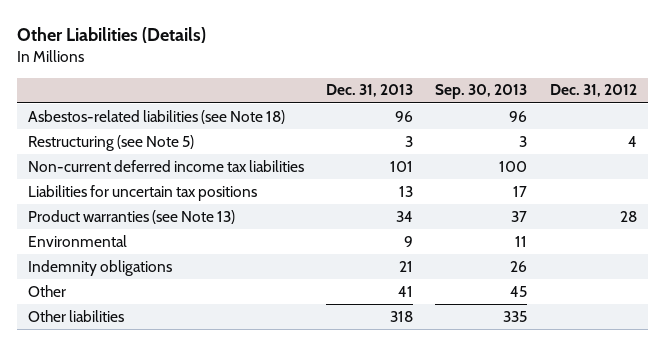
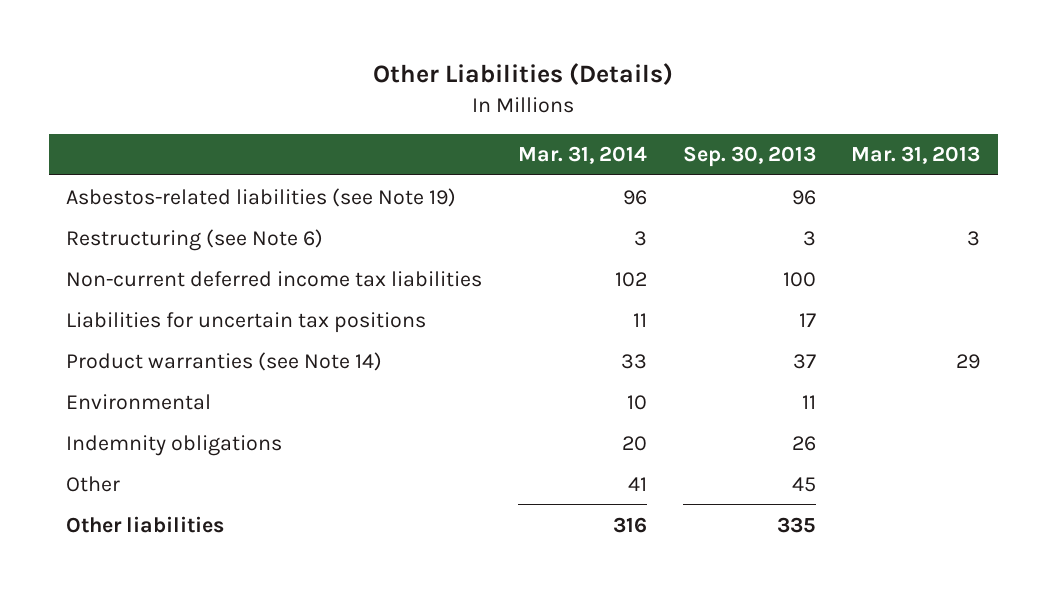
- | Dec. 31, 2013 | Sep. 30, 2013 | Dec. 31, 2012
+ | Mar. 31, 2014 | Sep. 30, 2013 | Mar. 31, 2013
- Asbestos-related liabilities (see Note 18) | 96 | 96 |
- Restructuring (see Note 5) | 3 | 3 | 4
+ Asbestos-related liabilities (see Note 19) | 96 | 96 |
+ Restructuring (see Note 6) | 3 | 3 | 3
- Product warranties (see Note 13) | 34 | 37 | 28
+ Product warranties (see Note 14) | 33 | 37 | 29

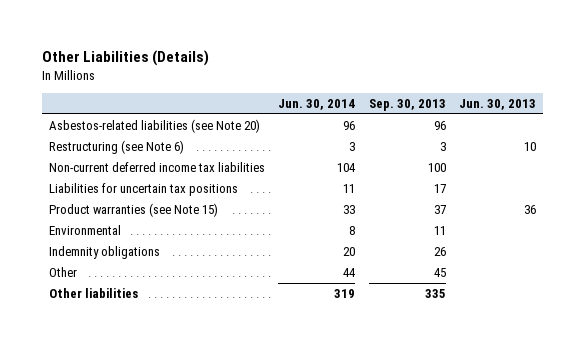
- | Mar. 31, 2014 | Sep. 30, 2013 | Mar. 31, 2013
+ | Jun. 30, 2014 | Sep. 30, 2013 | Jun. 30, 2013
- Asbestos-related liabilities (see Note 19) | 96 | 96 |
+ Asbestos-related liabilities (see Note 20) | 96 | 96 |
- Product warranties (see Note 14) | 33 | 37 | 29
+ Product warranties (see Note 15) | 33 | 37 | 36

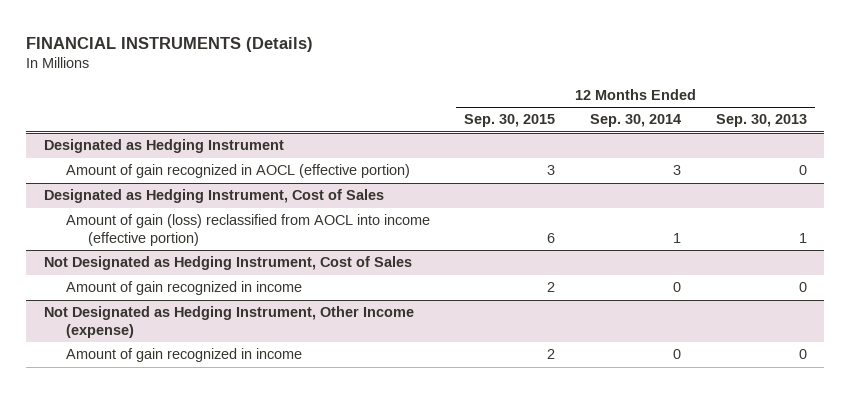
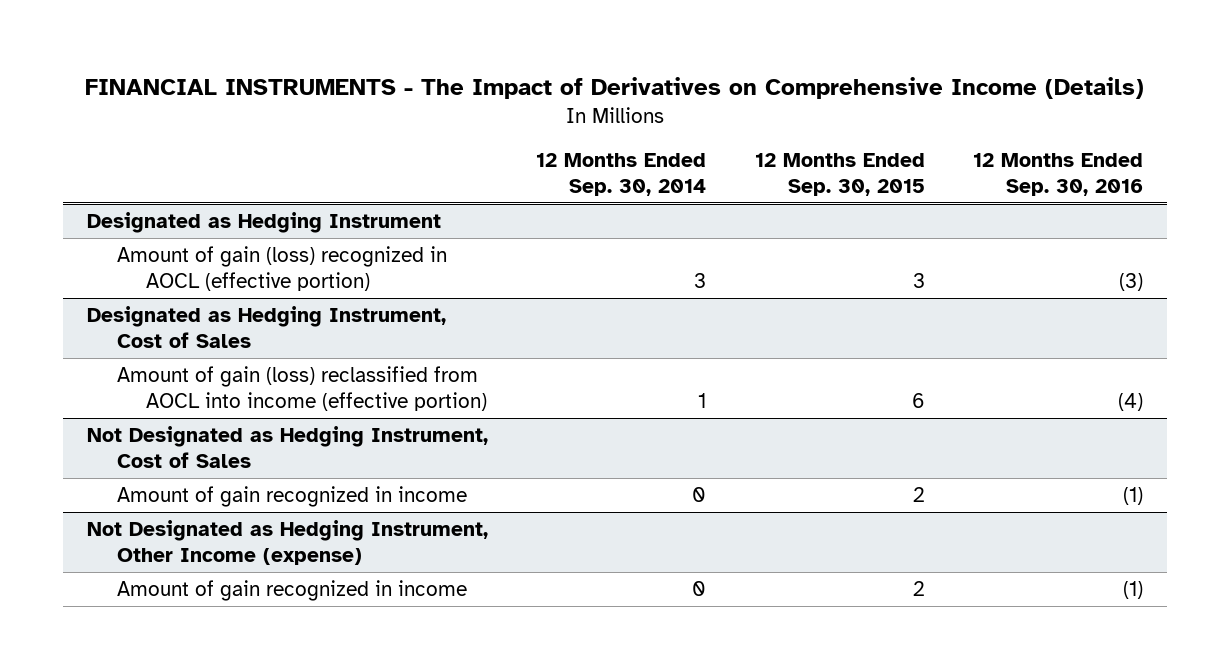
- FINANCIAL INSTRUMENTS (Details)
+ FINANCIAL INSTRUMENTS - The Impact of Derivatives on Comprehensive Income (Details)
- | 12 Months Ended Sep. 30, 2015 | 12 Months Ended Sep. 30, 2014 | 12 Months Ended Sep. 30, 2013
+ | 12 Months Ended Sep. 30, 2014 | 12 Months Ended Sep. 30, 2015 | 12 Months Ended Sep. 30, 2016
@ Designated as Hedging Instrument
- Amount of gain recognized in AOCL (effective portion) | 3 | 3 | 0
+ Amount of gain (loss) recognized in AOCL (effective portion) | 3 | 3 | (3)

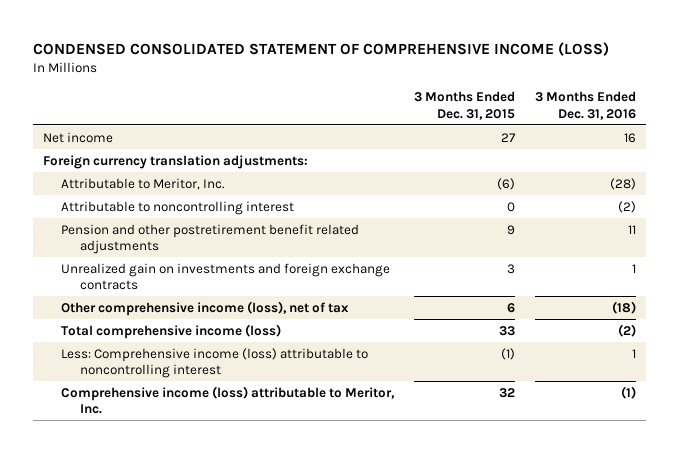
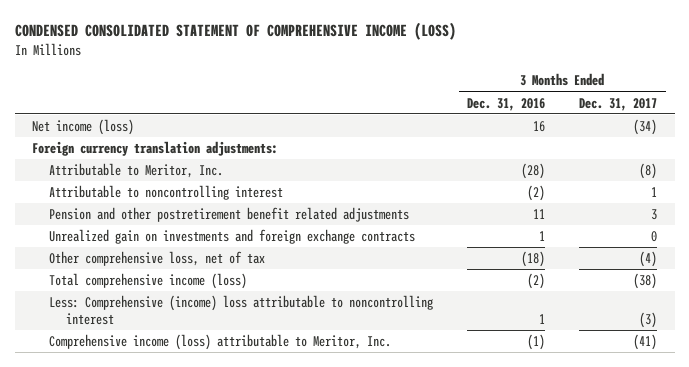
- | 3 Months Ended Dec. 31, 2015 | 3 Months Ended Dec. 31, 2016
+ | 3 Months Ended Dec. 31, 2016 | 3 Months Ended Dec. 31, 2017
- Net income | 27 | 16
+ Net income (loss) | 16 | (34)
- Other comprehensive income (loss), net of tax | 6 | (18)
+ Other comprehensive loss, net of tax | (18) | (4)
- Less: Comprehensive income (loss) attributable to noncontrolling interest | (1) | 1
+ Less: Comprehensive (income) loss attributable to noncontrolling interest | 1 | (3)

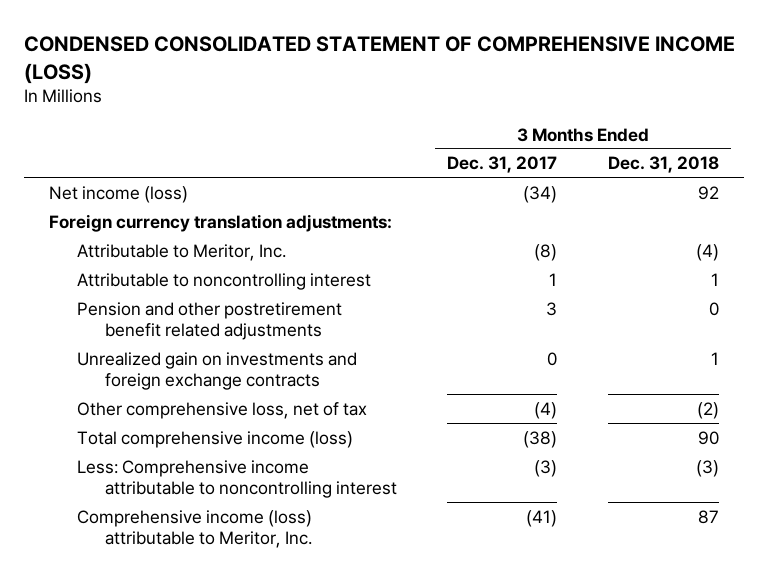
- | 3 Months Ended Dec. 31, 2016 | 3 Months Ended Dec. 31, 2017
+ | 3 Months Ended Dec. 31, 2017 | 3 Months Ended Dec. 31, 2018
- Less: Comprehensive (income) loss attributable to noncontrolling interest | 1 | (3)
+ Less: Comprehensive income attributable to noncontrolling interest | (3) | (3)

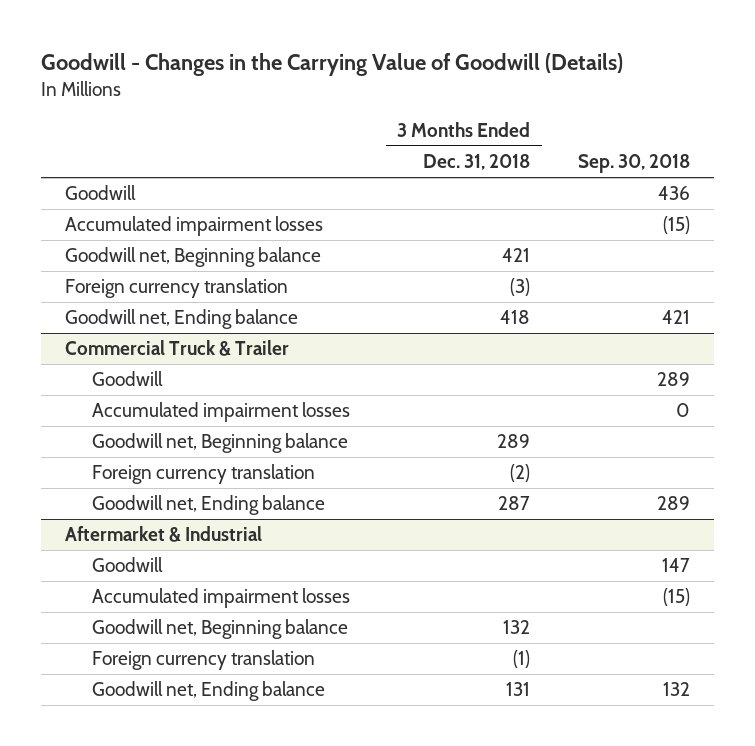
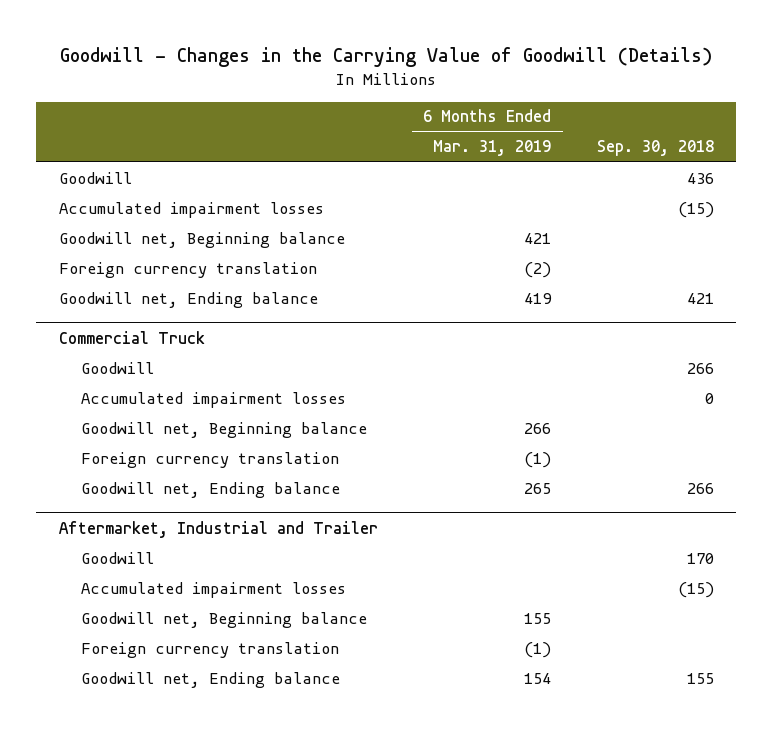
- | 3 Months Ended Dec. 31, 2018 | Sep. 30, 2018
+ | 6 Months Ended Mar. 31, 2019 | Sep. 30, 2018
- Commercial Truck & Trailer
- Goodwill | | 289
+ Commercial Truck
+ Goodwill | | 266
- Goodwill net, Ending balance | 287 | 289
- Aftermarket & Industrial
- Goodwill | | 147
+ Goodwill net, Ending balance | 265 | 266
+ Aftermarket, Industrial and Trailer
+ Goodwill | | 170
- Goodwill net, Ending balance | 131 | 132
+ Goodwill net, Ending balance | 154 | 155

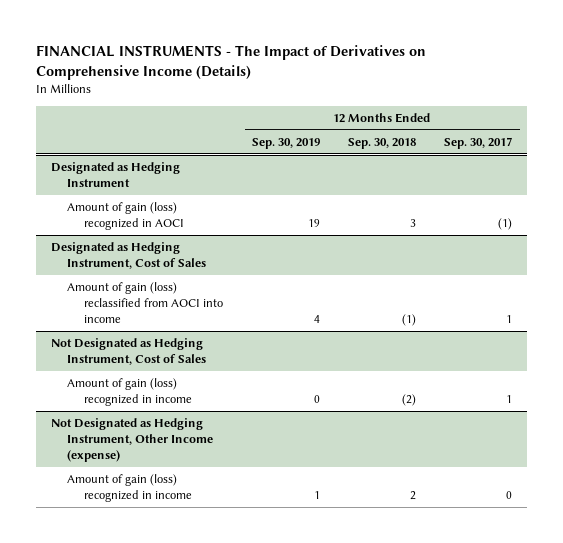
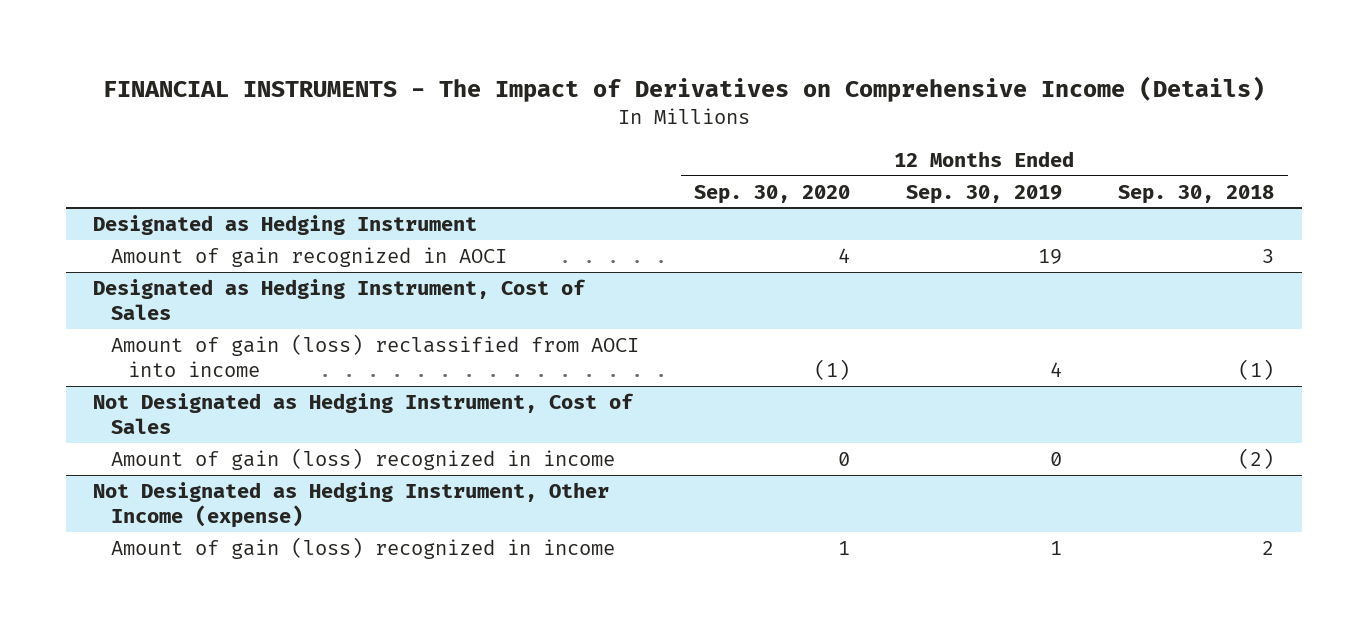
- | 12 Months Ended Sep. 30, 2019 | 12 Months Ended Sep. 30, 2018 | 12 Months Ended Sep. 30, 2017
+ | 12 Months Ended Sep. 30, 2020 | 12 Months Ended Sep. 30, 2019 | 12 Months Ended Sep. 30, 2018
@ Designated as Hedging Instrument
- Amount of gain (loss) recognized in AOCI | 19 | 3 | (1)
+ Amount of gain recognized in AOCI | 4 | 19 | 3

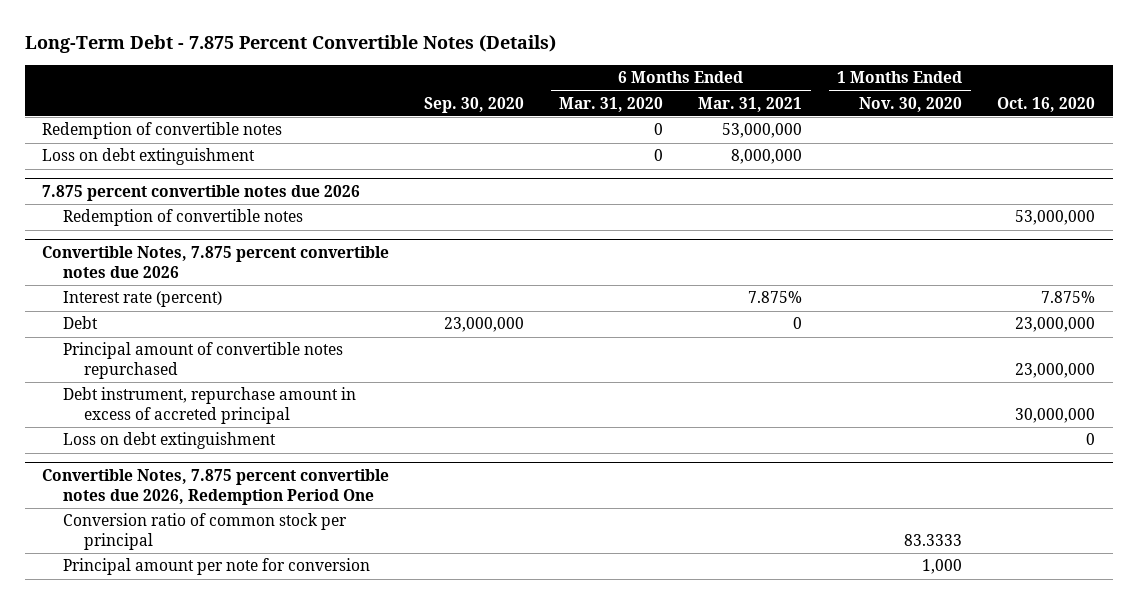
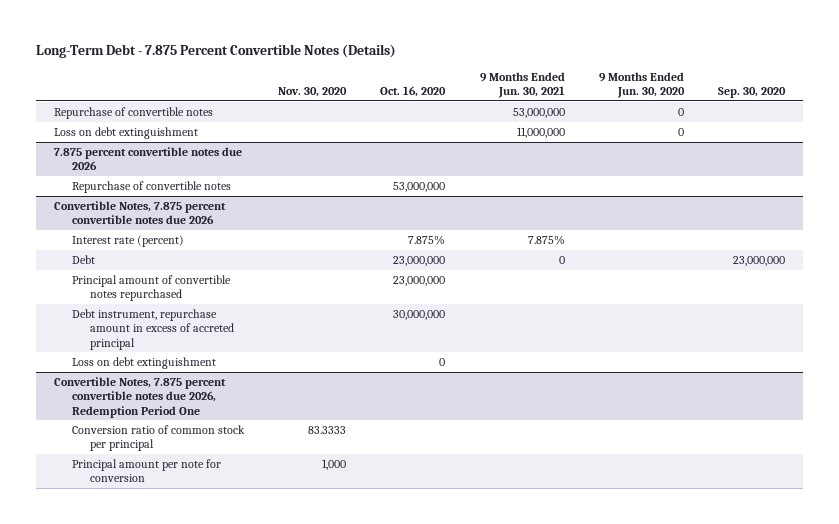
- | Sep. 30, 2020 | 6 Months Ended Mar. 31, 2020 | 6 Months Ended Mar. 31, 2021 | 1 Months Ended Nov. 30, 2020 | Oct. 16, 2020
+ | Nov. 30, 2020 | Oct. 16, 2020 | 9 Months Ended Jun. 30, 2021 | 9 Months Ended Jun. 30, 2020 | Sep. 30, 2020
- Redemption of convertible notes | | 0 | 53,000,000 | |
+ Repurchase of convertible notes | | | 53,000,000 | 0 |
@ 7.875 percent convertible notes due 2026
- Redemption of convertible notes | | | | | 53,000,000
+ Repurchase of convertible notes | | 53,000,000 | | |

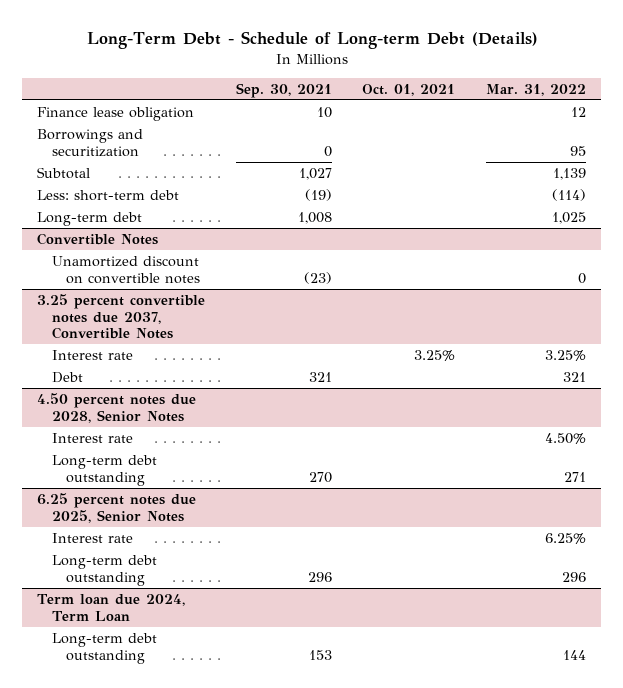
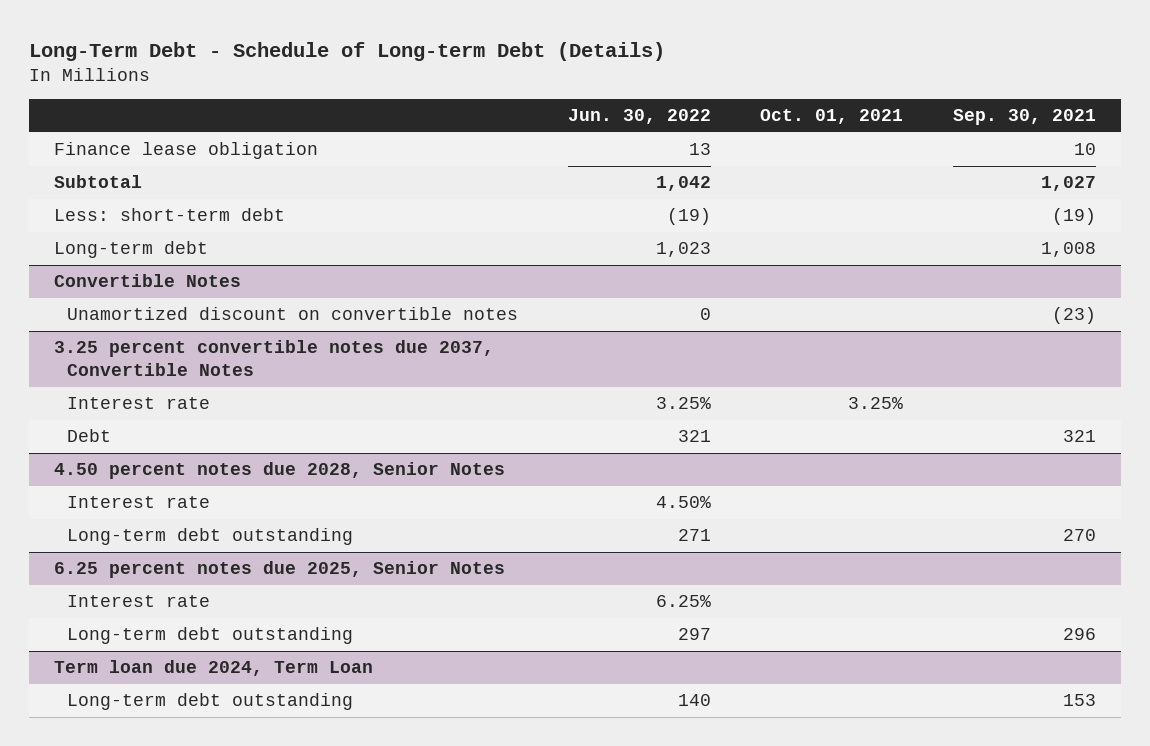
- | Sep. 30, 2021 | Oct. 01, 2021 | Mar. 31, 2022
+ | Jun. 30, 2022 | Oct. 01, 2021 | Sep. 30, 2021
- Borrowings and securitization | 0 | | 95

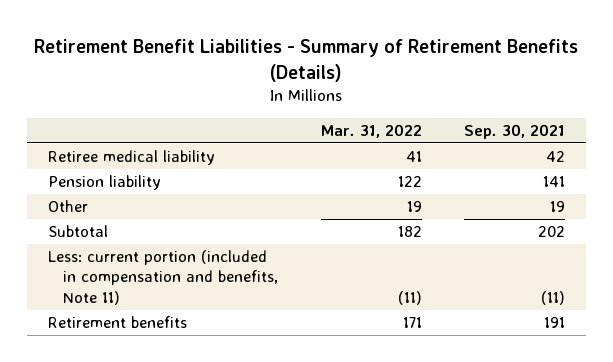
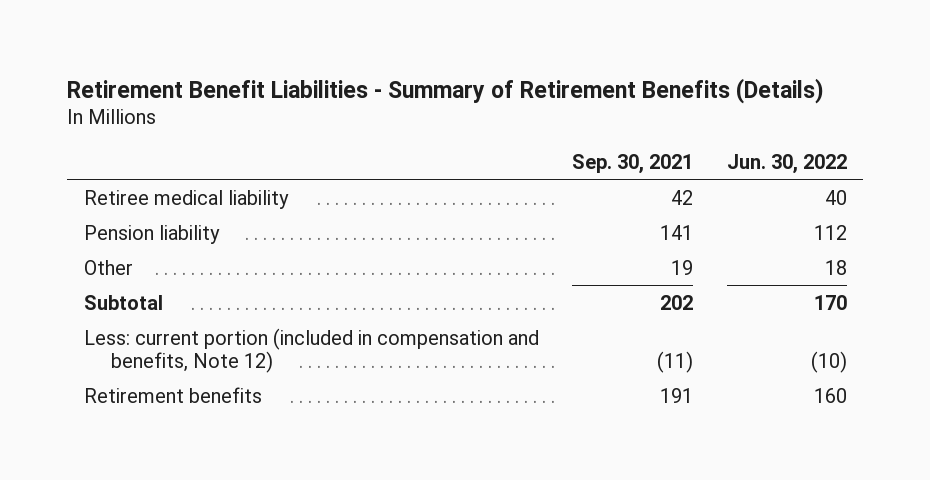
- | Mar. 31, 2022 | Sep. 30, 2021
+ | Sep. 30, 2021 | Jun. 30, 2022
- Less: current portion (included in compensation and benefits, Note 11) | (11) | (11)
+ Less: current portion (included in compensation and benefits, Note 12) | (11) | (10)

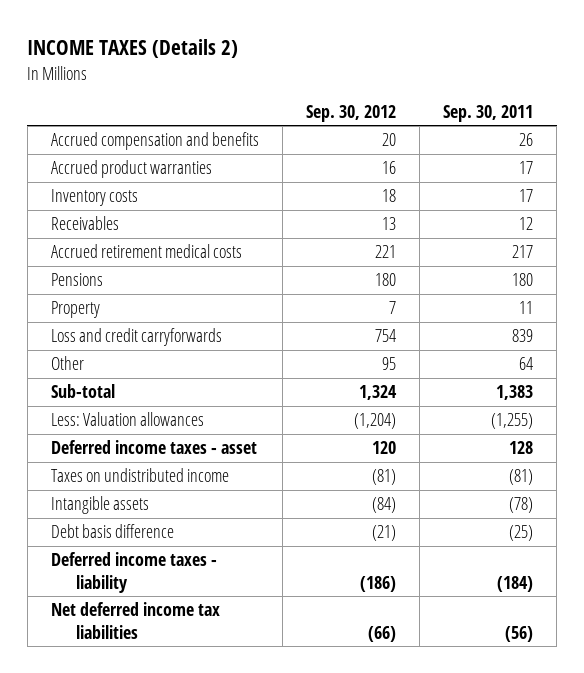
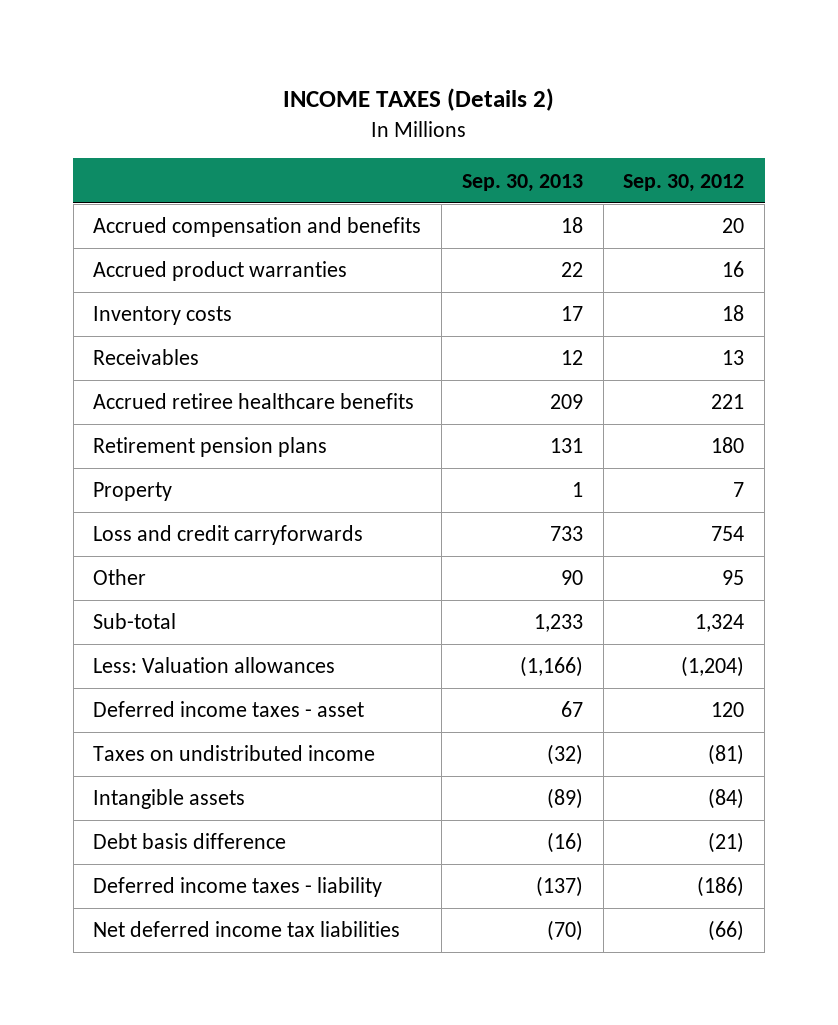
- | Sep. 30, 2012 | Sep. 30, 2011
+ | Sep. 30, 2013 | Sep. 30, 2012
- Accrued retirement medical costs | 221 | 217
- Pensions | 180 | 180
+ Accrued retiree healthcare benefits | 209 | 221
+ Retirement pension plans | 131 | 180

